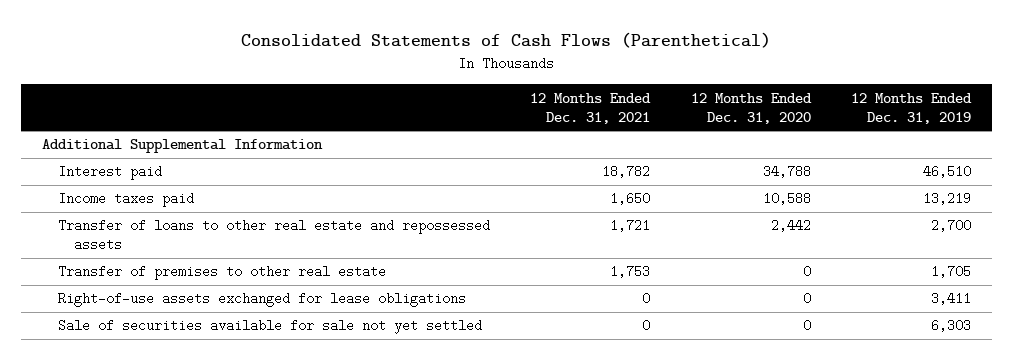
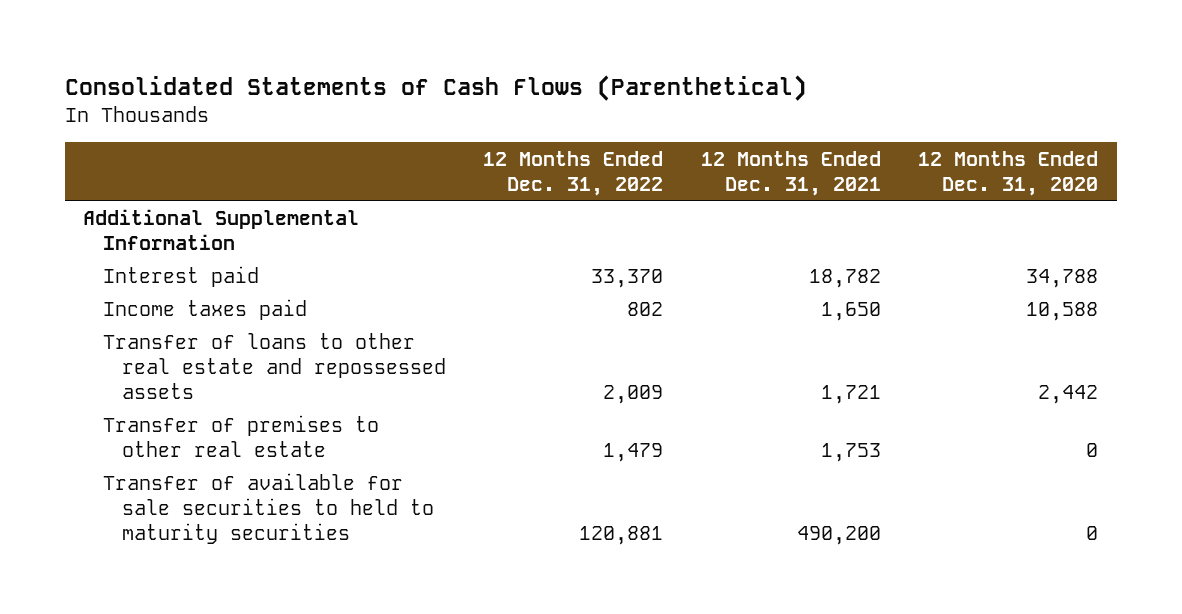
- | 12 Months Ended Dec. 31, 2021 | 12 Months Ended Dec. 31, 2020 | 12 Months Ended Dec. 31, 2019
+ | 12 Months Ended Dec. 31, 2022 | 12 Months Ended Dec. 31, 2021 | 12 Months Ended Dec. 31, 2020
- Right-of-use assets exchanged for lease obligations | 0 | 0 | 3,411
- Sale of securities available for sale not yet settled | 0 | 0 | 6,303
+ Transfer of available for sale securities to held to maturity securities | 120,881 | 490,200 | 0

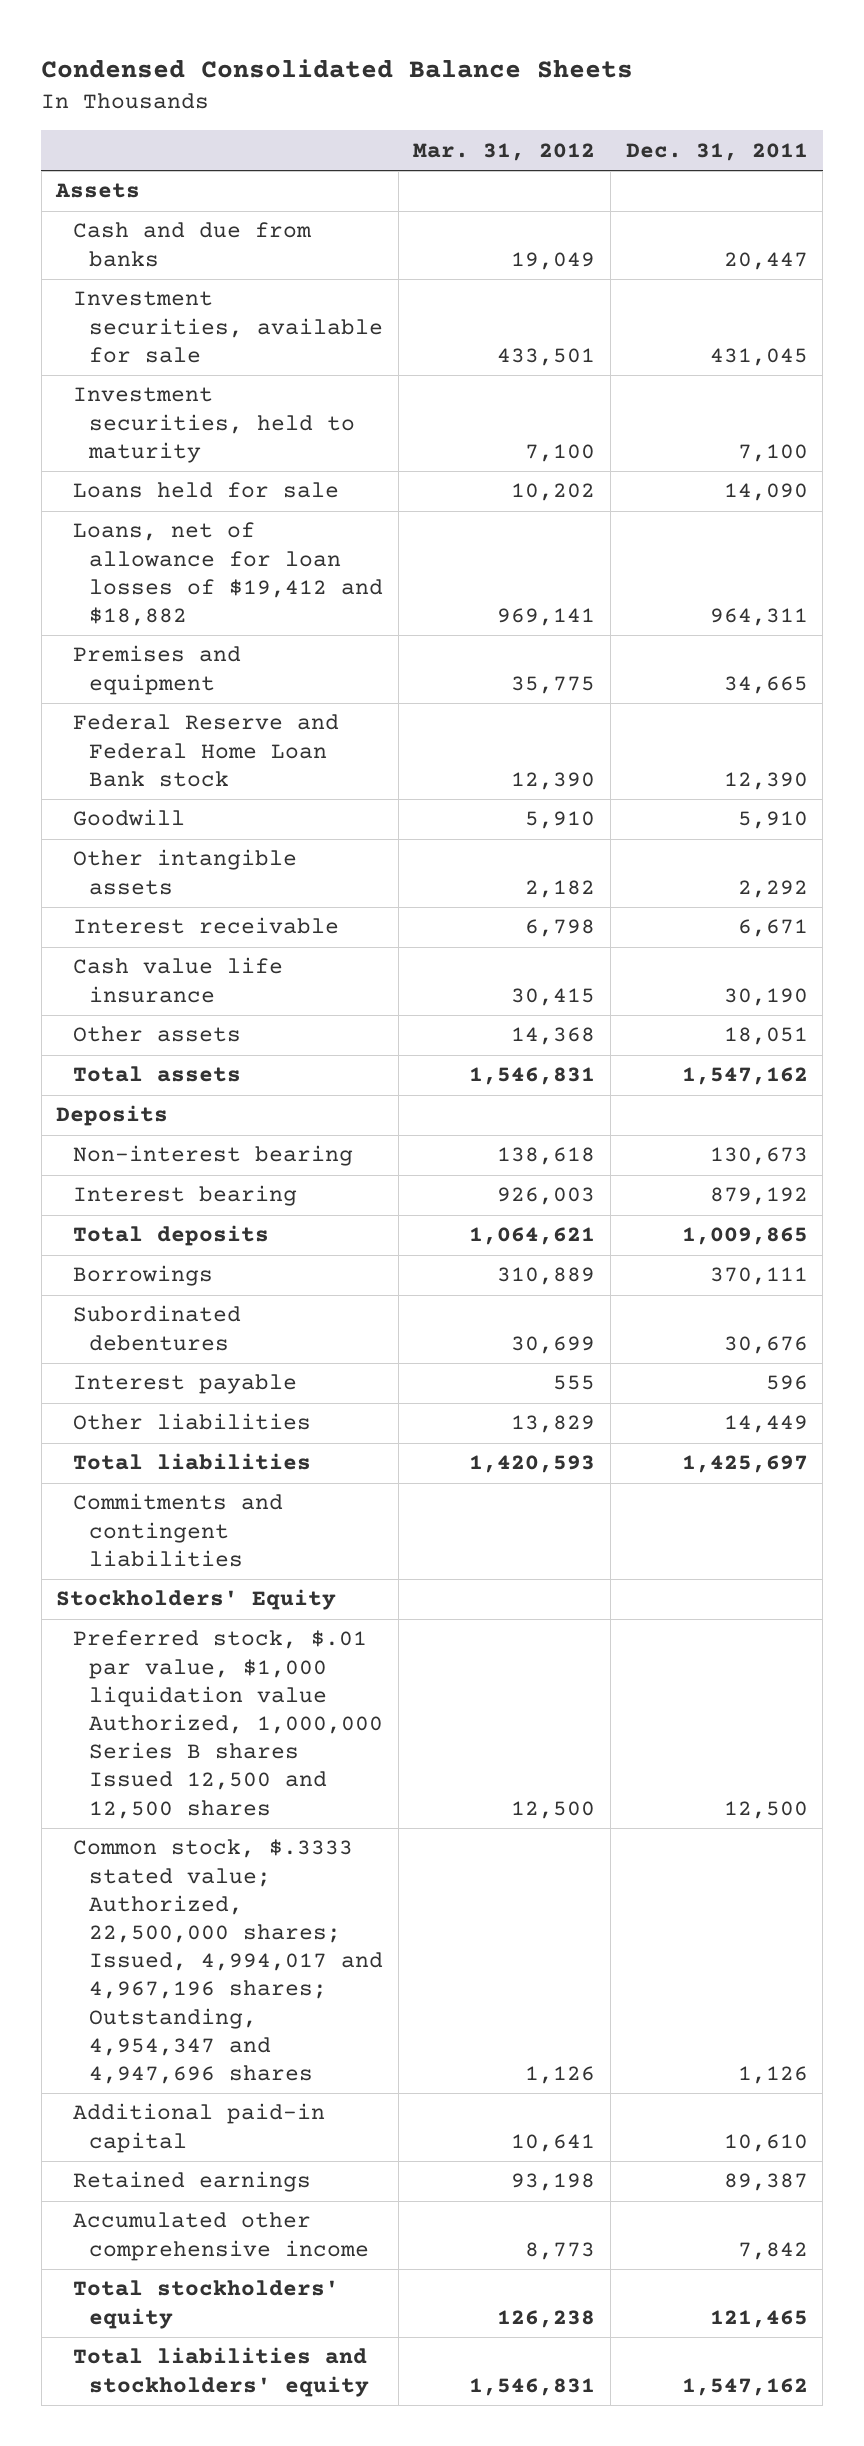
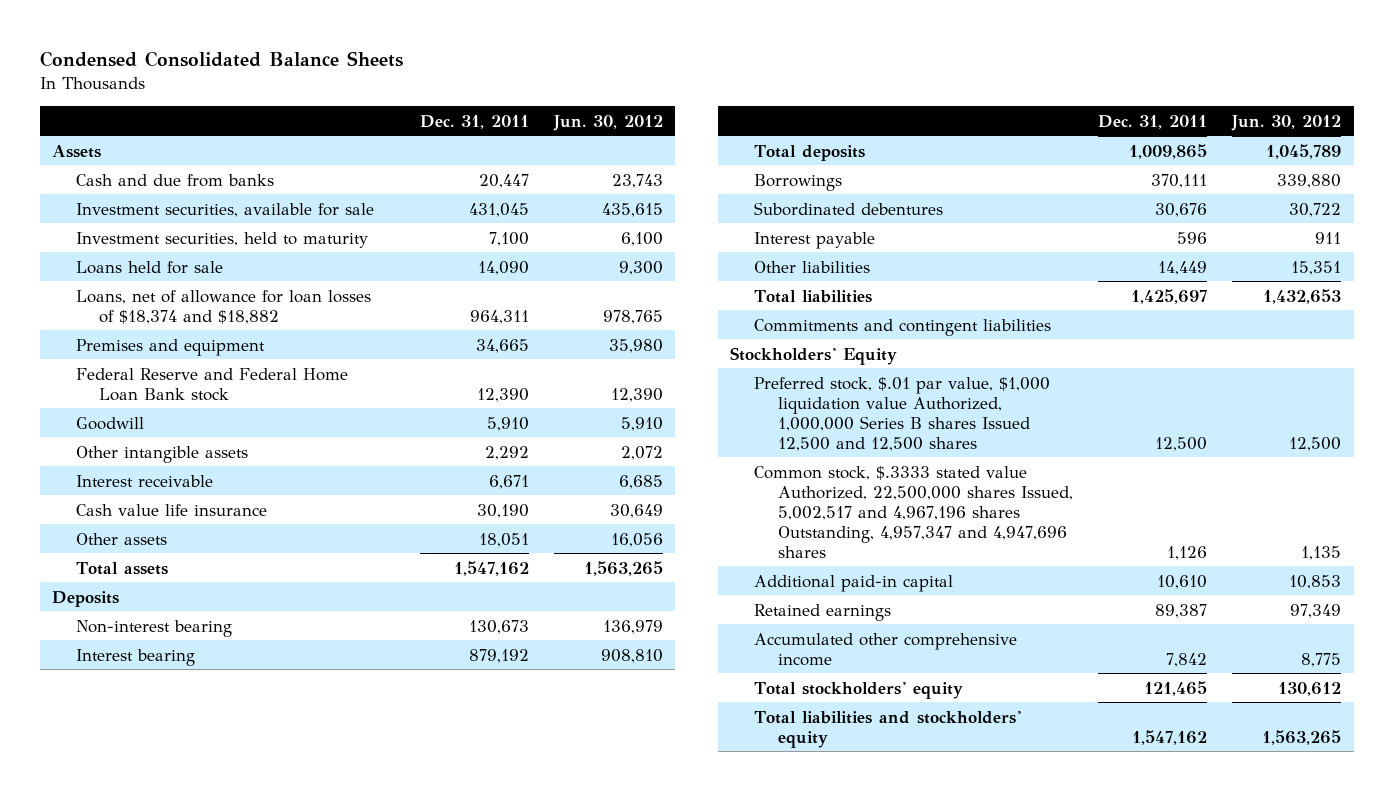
- | Mar. 31, 2012 | Dec. 31, 2011
+ | Dec. 31, 2011 | Jun. 30, 2012
- Loans, net of allowance for loan losses of $19,412 and $18,882 | 969,141 | 964,311
+ Loans, net of allowance for loan losses of $18,374 and $18,882 | 964,311 | 978,765
- Common stock, $.3333 stated value; Authorized, 22,500,000 shares; Issued, 4,994,017 and 4,967,196 shares; Outstanding, 4,954,347 and 4,947,696 shares | 1,126 | 1,126
+ Common stock, $.3333 stated value Authorized, 22,500,000 shares Issued, 5,002,517 and 4,967,196 shares Outstanding, 4,957,347 and 4,947,696 shares | 1,126 | 1,135

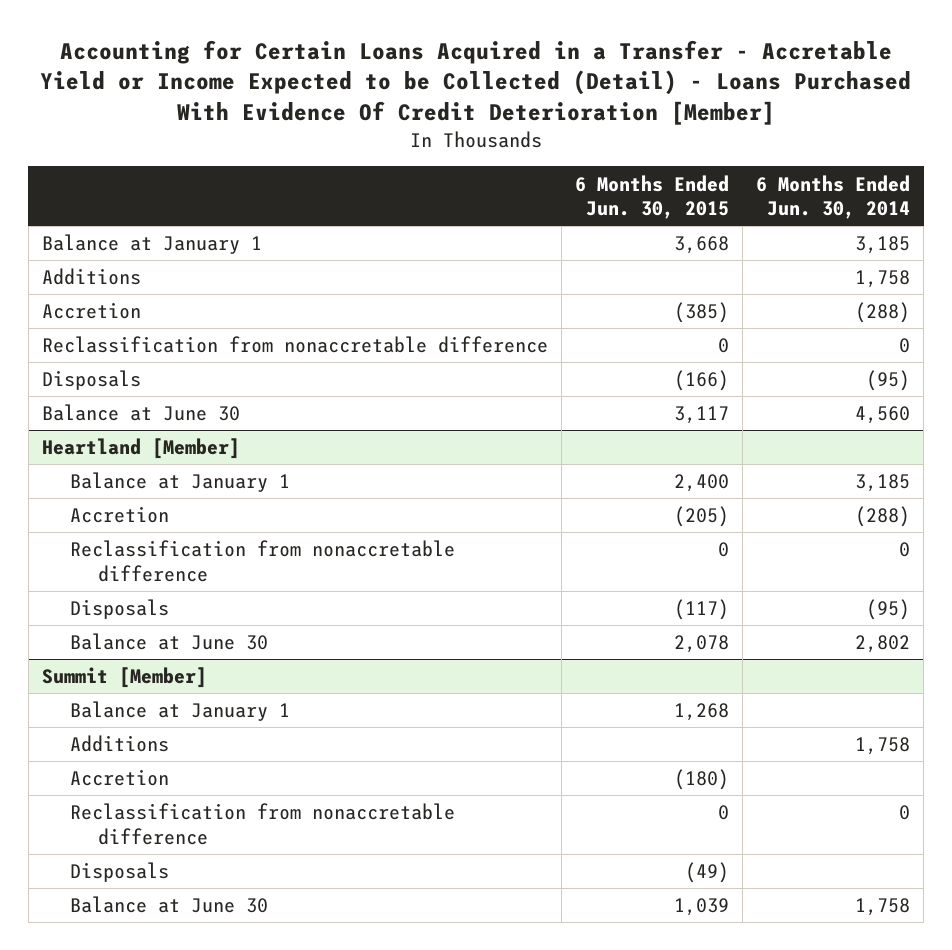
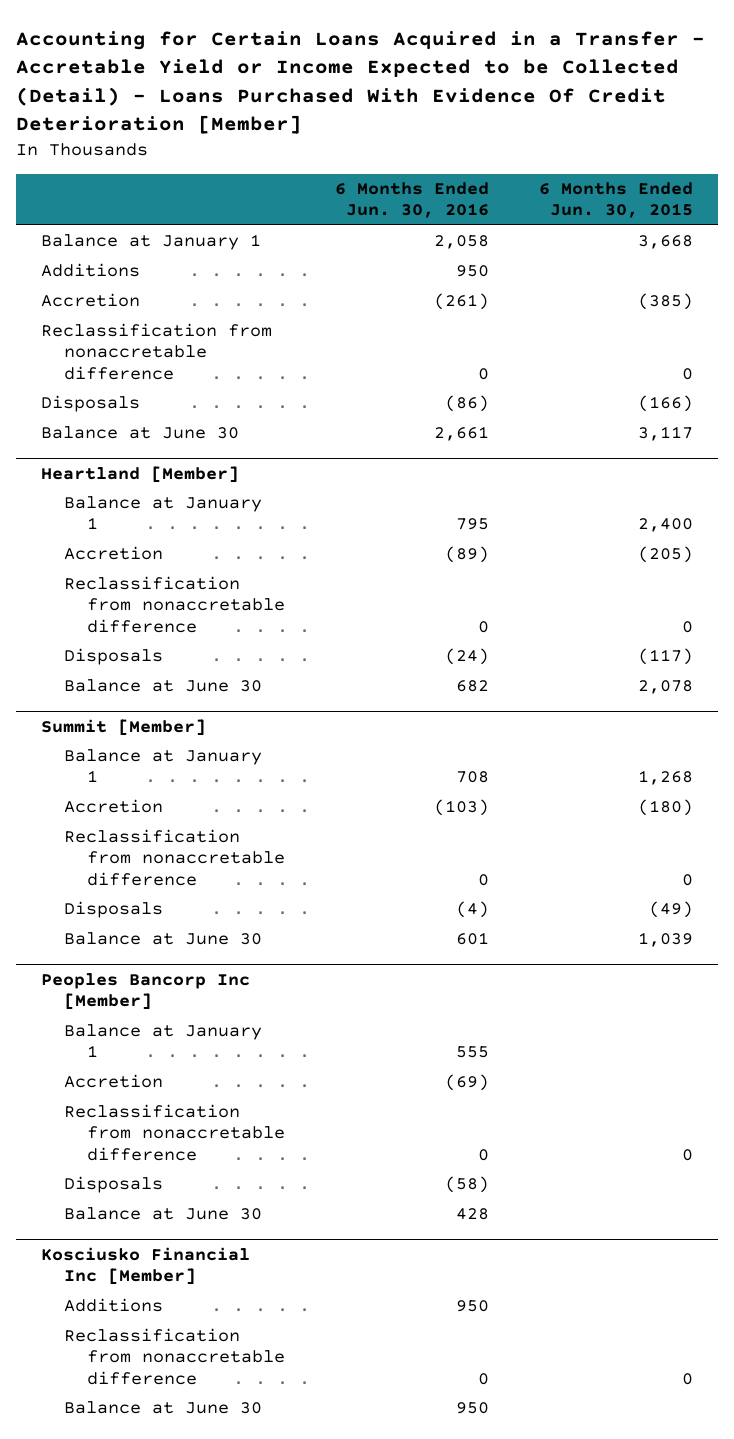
- | 6 Months Ended Jun. 30, 2015 | 6 Months Ended Jun. 30, 2014
+ | 6 Months Ended Jun. 30, 2016 | 6 Months Ended Jun. 30, 2015
@ Summit [Member]
- Additions | | 1,758
+ Peoples Bancorp Inc [Member]
+ Balance at January 1 | 555 |
+ Accretion | (69) |
+ Reclassification from nonaccretable difference | 0 | 0
+ Disposals | (58) |
+ Balance at June 30 | 428 |
+ Kosciusko Financial Inc [Member]
+ Additions | 950 |
+ Reclassification from nonaccretable difference | 0 | 0
+ Balance at June 30 | 950 |

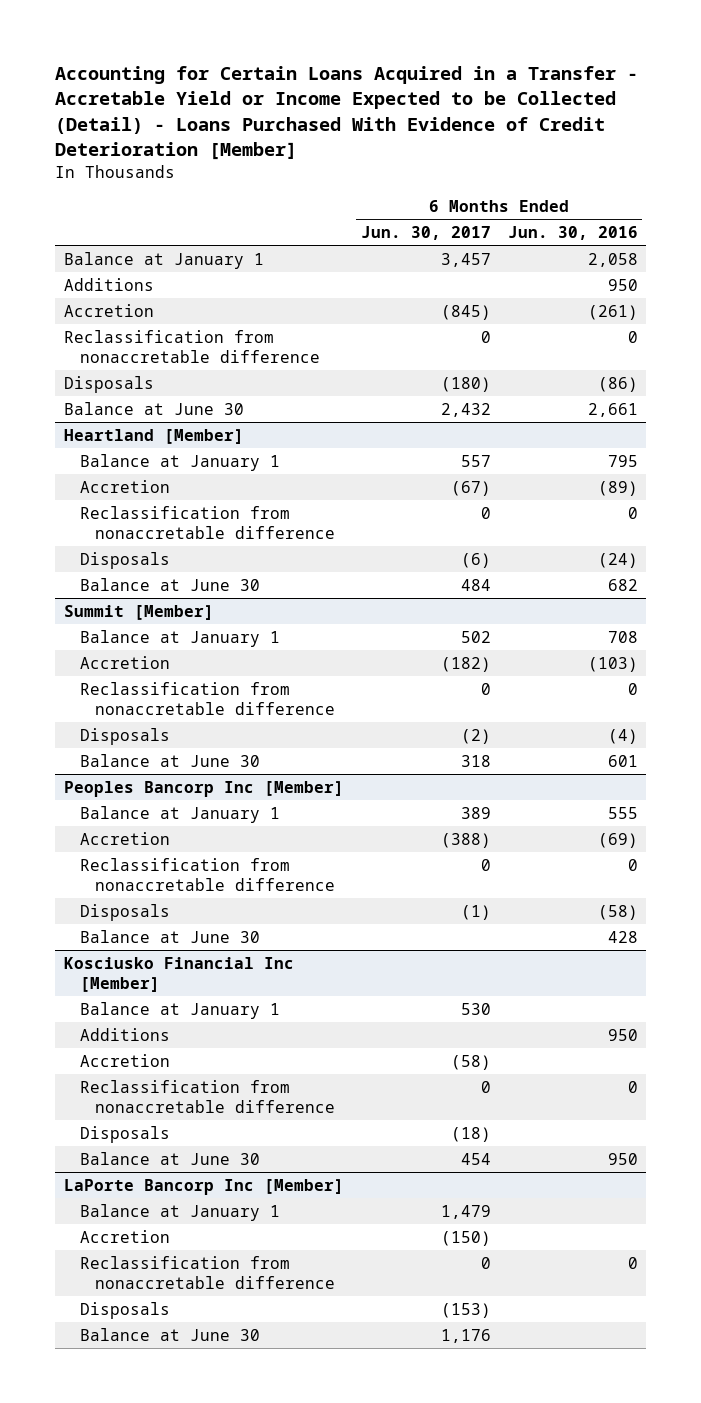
- Accounting for Certain Loans Acquired in a Transfer - Accretable Yield or Income Expected to be Collected (Detail) - Loans Purchased With Evidence Of Credit Deterioration [Member]
+ Accounting for Certain Loans Acquired in a Transfer - Accretable Yield or Income Expected to be Collected (Detail) - Loans Purchased With Evidence of Credit Deterioration [Member]
- | 6 Months Ended Jun. 30, 2016 | 6 Months Ended Jun. 30, 2015
+ | 6 Months Ended Jun. 30, 2017 | 6 Months Ended Jun. 30, 2016
@ Kosciusko Financial Inc [Member]
+ Balance at January 1 | 530 |
+ Accretion | (58) |
+ Disposals | (18) |
+ LaPorte Bancorp Inc [Member]
+ Balance at January 1 | 1,479 |
+ Accretion | (150) |
+ Reclassification from nonaccretable difference | 0 | 0
+ Disposals | (153) |
+ Balance at June 30 | 1,176 |

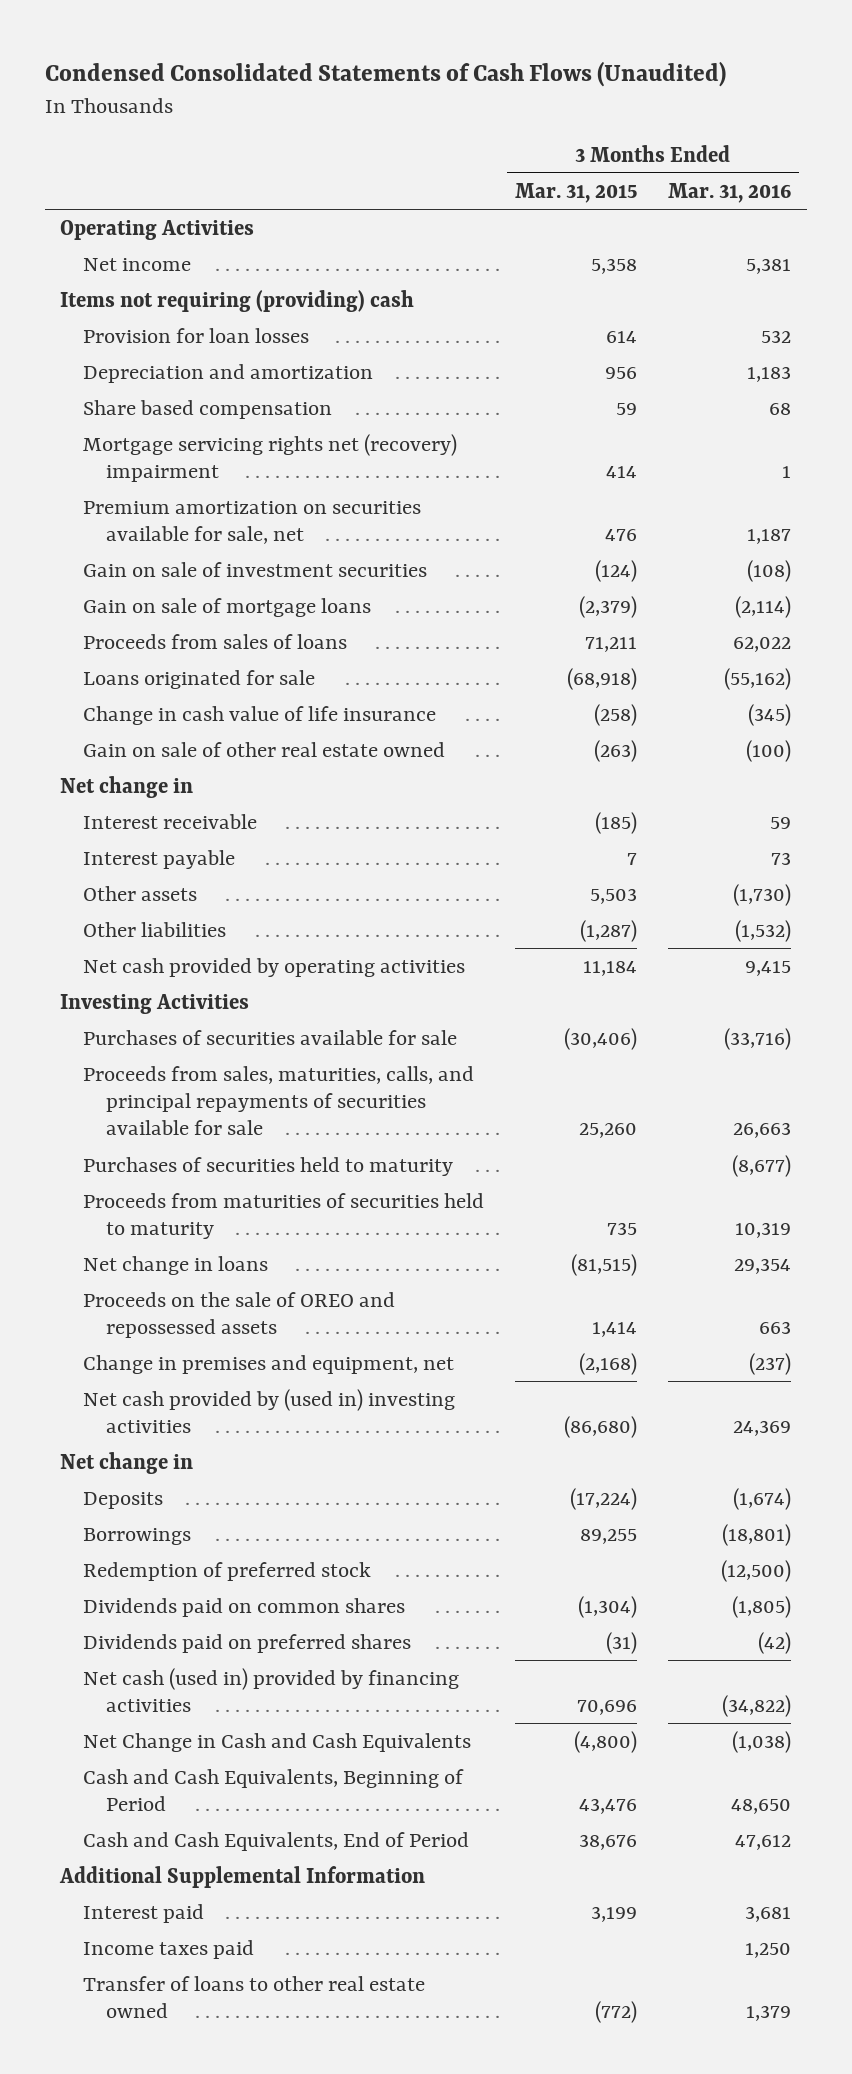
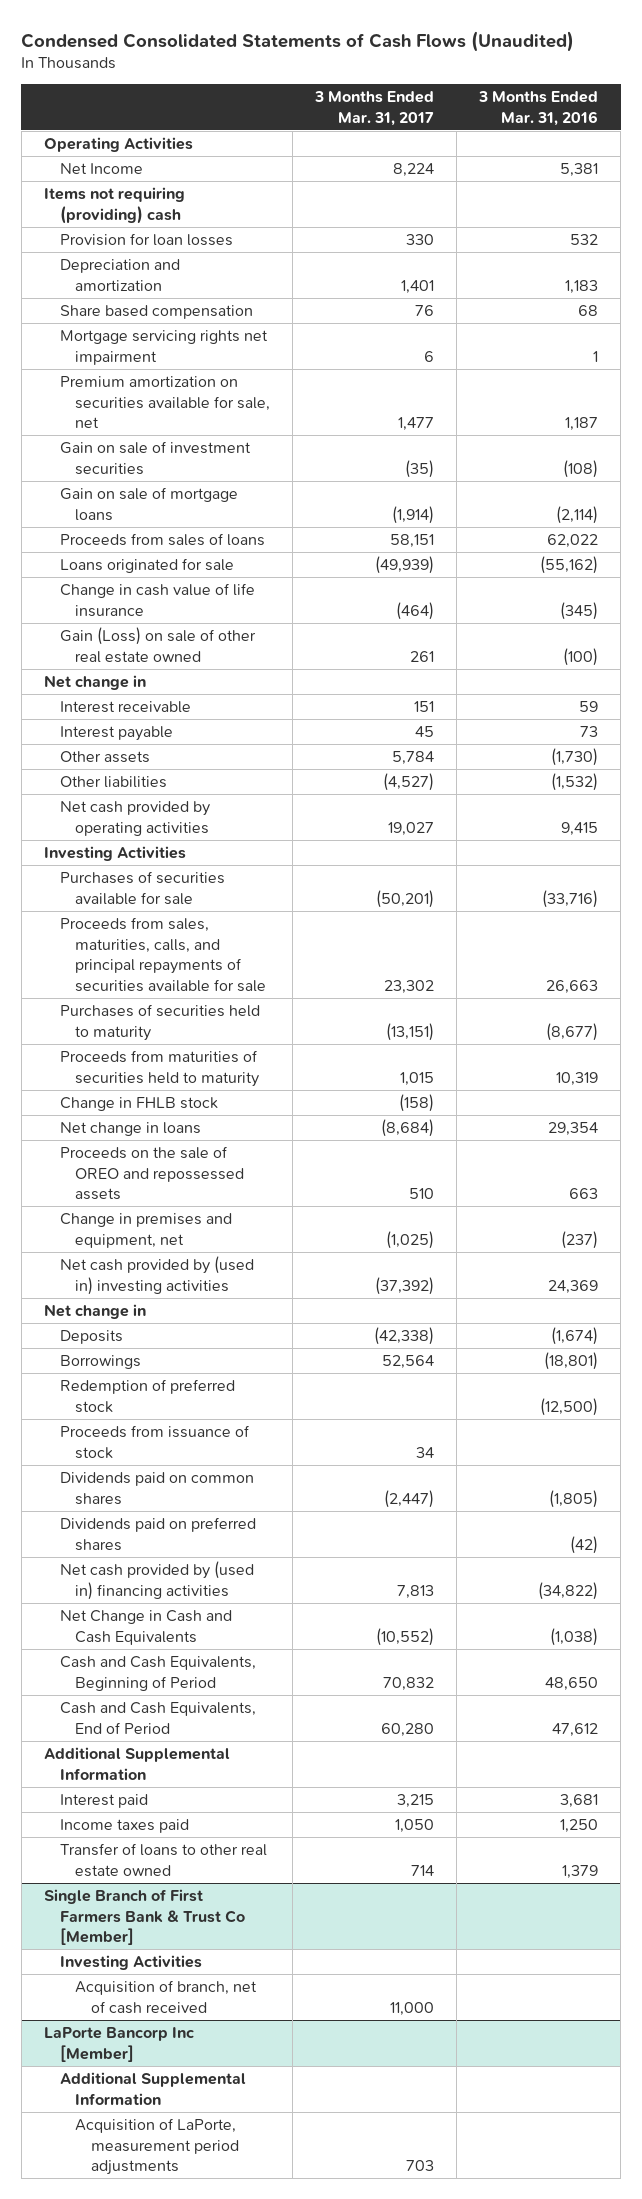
- | 3 Months Ended Mar. 31, 2015 | 3 Months Ended Mar. 31, 2016
+ | 3 Months Ended Mar. 31, 2017 | 3 Months Ended Mar. 31, 2016
- Net income | 5,358 | 5,381
+ Net Income | 8,224 | 5,381
- Mortgage servicing rights net (recovery) impairment | 414 | 1
+ Mortgage servicing rights net impairment | 6 | 1
- Gain on sale of other real estate owned | (263) | (100)
+ Gain (Loss) on sale of other real estate owned | 261 | (100)
+ Change in FHLB stock | (158) |
+ Proceeds from issuance of stock | 34 |
- Net cash (used in) provided by financing activities | 70,696 | (34,822)
+ Net cash provided by (used in) financing activities | 7,813 | (34,822)
+ Single Branch of First Farmers Bank & Trust Co [Member]
+ Investing Activities
+ Acquisition of branch, net of cash received | 11,000 |
+ LaPorte Bancorp Inc [Member]
+ Additional Supplemental Information
+ Acquisition of LaPorte, measurement period adjustments | 703 |

